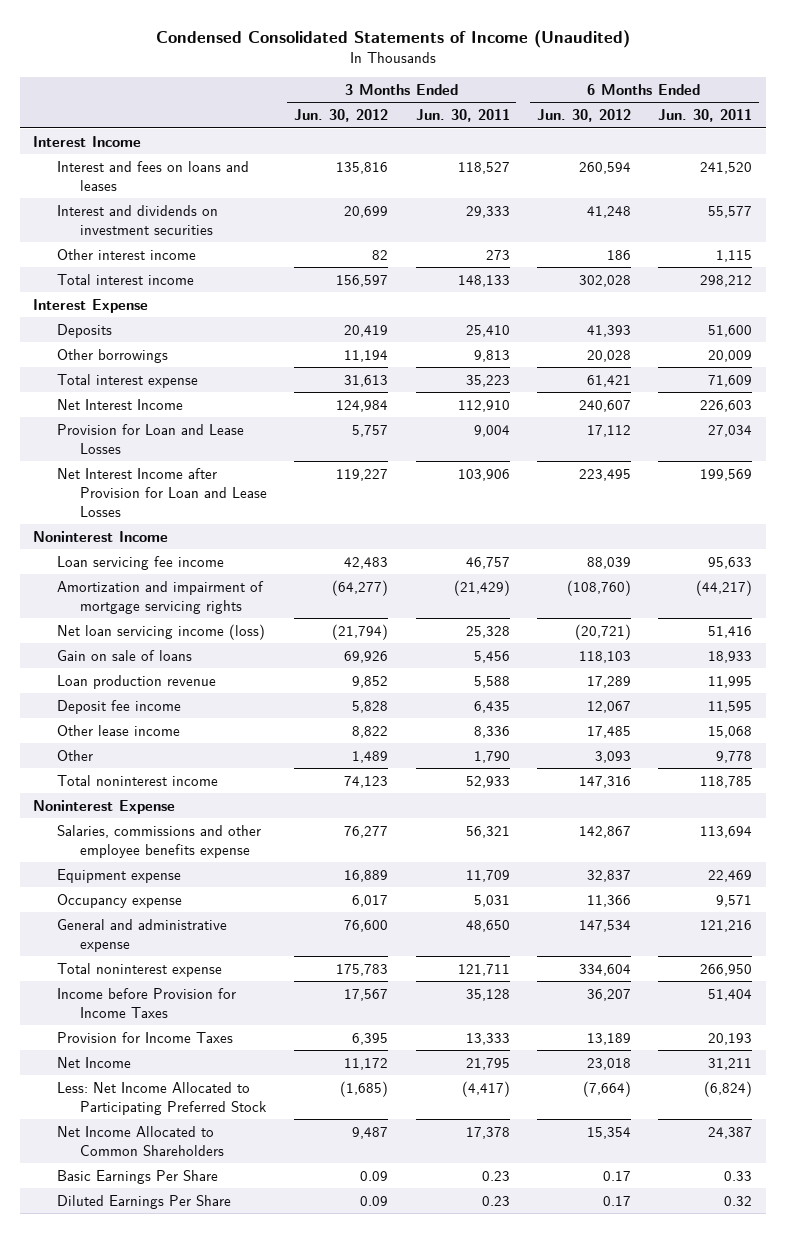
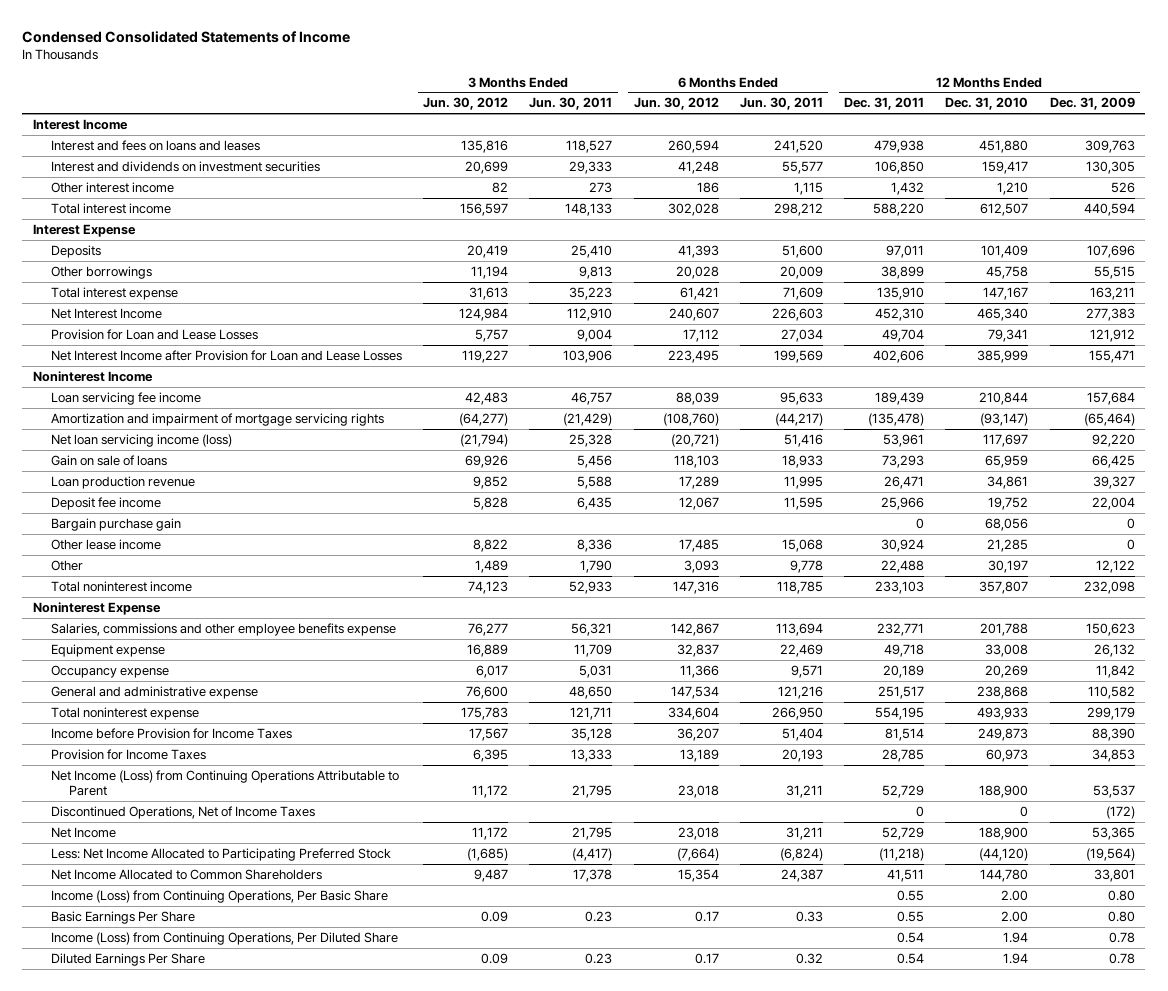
- Condensed Consolidated Statements of Income (Unaudited)
+ Condensed Consolidated Statements of Income
- | 3 Months Ended Jun. 30, 2012 | 3 Months Ended Jun. 30, 2011 | 6 Months Ended Jun. 30, 2012 | 6 Months Ended Jun. 30, 2011
+ | 3 Months Ended Jun. 30, 2012 | 3 Months Ended Jun. 30, 2011 | 6 Months Ended Jun. 30, 2012 | 6 Months Ended Jun. 30, 2011 | 12 Months Ended Dec. 31, 2011 | 12 Months Ended Dec. 31, 2010 | 12 Months Ended Dec. 31, 2009
+ Bargain purchase gain | | | | | 0 | 68,056 | 0
+ Net Income (Loss) from Continuing Operations Attributable to Parent | 11,172 | 21,795 | 23,018 | 31,211 | 52,729 | 188,900 | 53,537
+ Discontinued Operations, Net of Income Taxes | | | | | 0 | 0 | (172)
+ Income (Loss) from Continuing Operations, Per Basic Share | | | | | 0.55 | 2.00 | 0.80
+ Income (Loss) from Continuing Operations, Per Diluted Share | | | | | 0.54 | 1.94 | 0.78

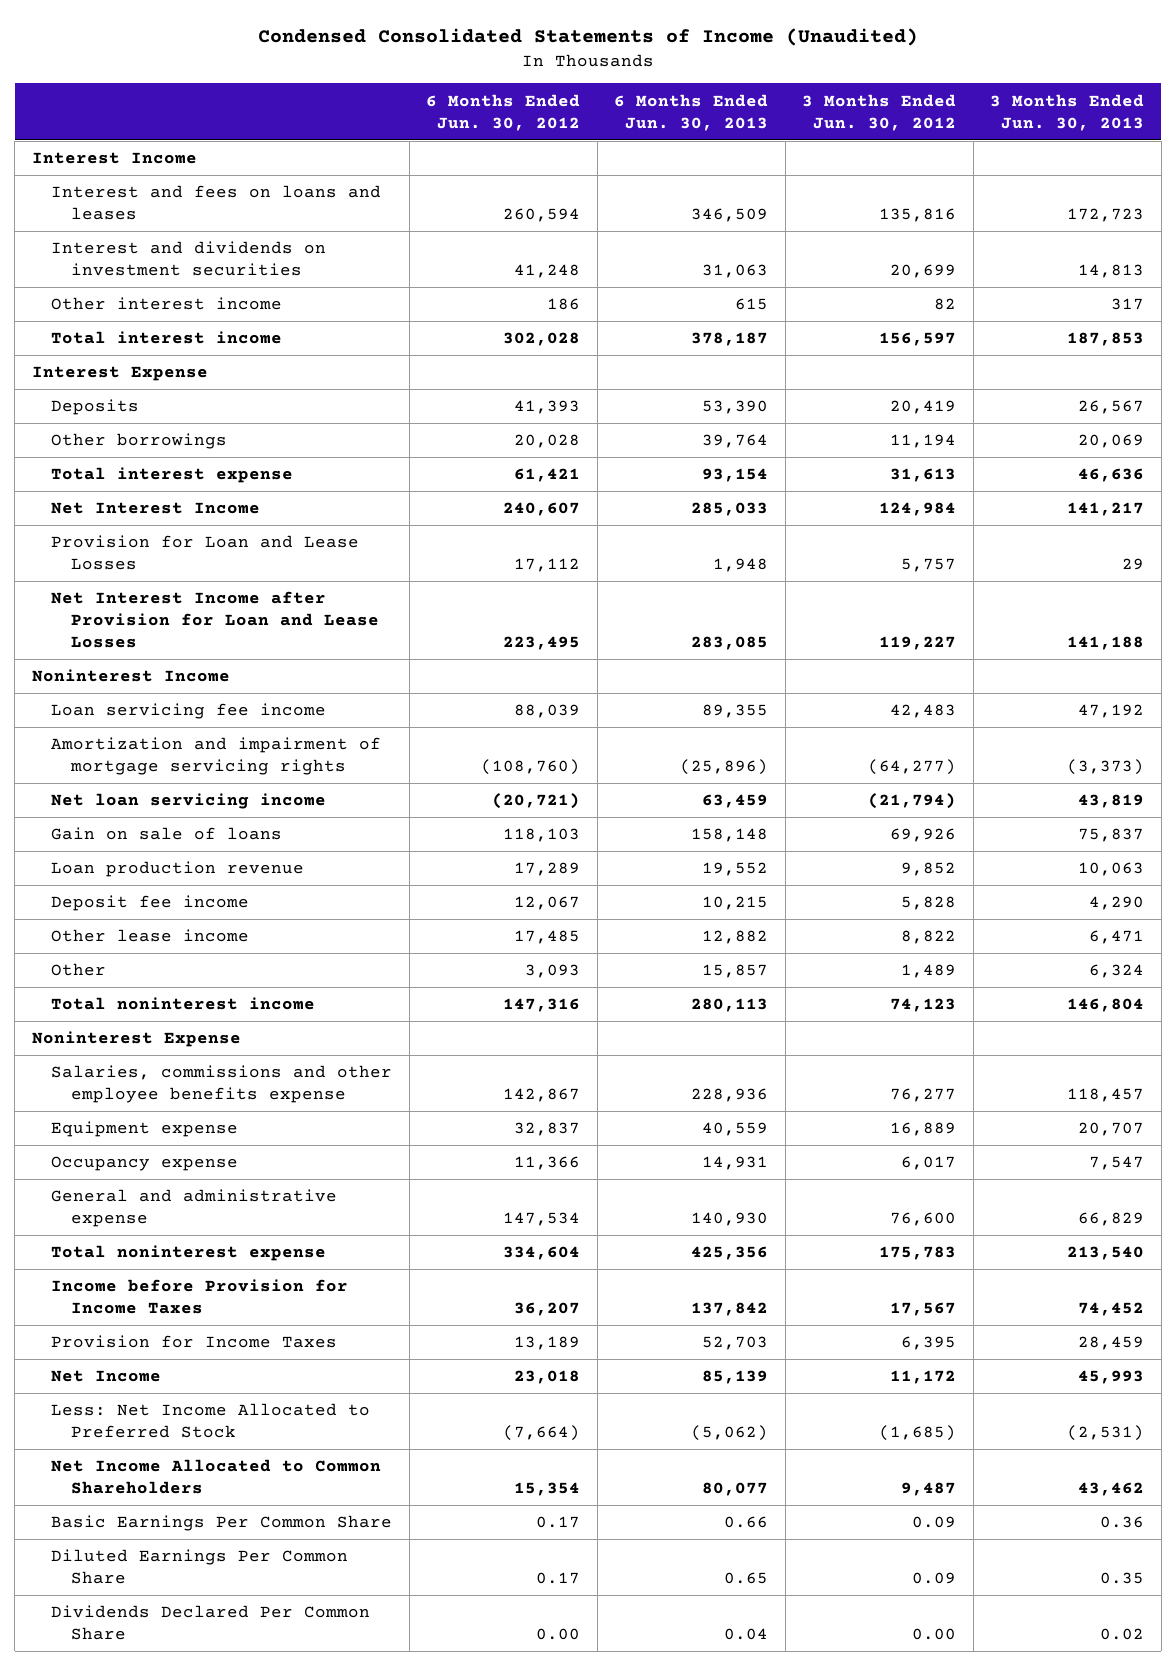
- Condensed Consolidated Statements of Income
+ Condensed Consolidated Statements of Income (Unaudited)
- | 3 Months Ended Jun. 30, 2012 | 3 Months Ended Jun. 30, 2011 | 6 Months Ended Jun. 30, 2012 | 6 Months Ended Jun. 30, 2011 | 12 Months Ended Dec. 31, 2011 | 12 Months Ended Dec. 31, 2010 | 12 Months Ended Dec. 31, 2009
+ | 6 Months Ended Jun. 30, 2012 | 6 Months Ended Jun. 30, 2013 | 3 Months Ended Jun. 30, 2012 | 3 Months Ended Jun. 30, 2013
- Net loan servicing income (loss) | (21,794) | 25,328 | (20,721) | 51,416 | 53,961 | 117,697 | 92,220
+ Net loan servicing income | (20,721) | 63,459 | (21,794) | 43,819
- Bargain purchase gain | | | | | 0 | 68,056 | 0
- Net Income (Loss) from Continuing Operations Attributable to Parent | 11,172 | 21,795 | 23,018 | 31,211 | 52,729 | 188,900 | 53,537
- Discontinued Operations, Net of Income Taxes | | | | | 0 | 0 | (172)
- Less: Net Income Allocated to Participating Preferred Stock | (1,685) | (4,417) | (7,664) | (6,824) | (11,218) | (44,120) | (19,564)
+ Less: Net Income Allocated to Preferred Stock | (7,664) | (5,062) | (1,685) | (2,531)
- Income (Loss) from Continuing Operations, Per Basic Share | | | | | 0.55 | 2.00 | 0.80
- Basic Earnings Per Share | 0.09 | 0.23 | 0.17 | 0.33 | 0.55 | 2.00 | 0.80
- Income (Loss) from Continuing Operations, Per Diluted Share | | | | | 0.54 | 1.94 | 0.78
- Diluted Earnings Per Share | 0.09 | 0.23 | 0.17 | 0.32 | 0.54 | 1.94 | 0.78
+ Basic Earnings Per Common Share | 0.17 | 0.66 | 0.09 | 0.36
+ Diluted Earnings Per Common Share | 0.17 | 0.65 | 0.09 | 0.35
+ Dividends Declared Per Common Share | 0.00 | 0.04 | 0.00 | 0.02

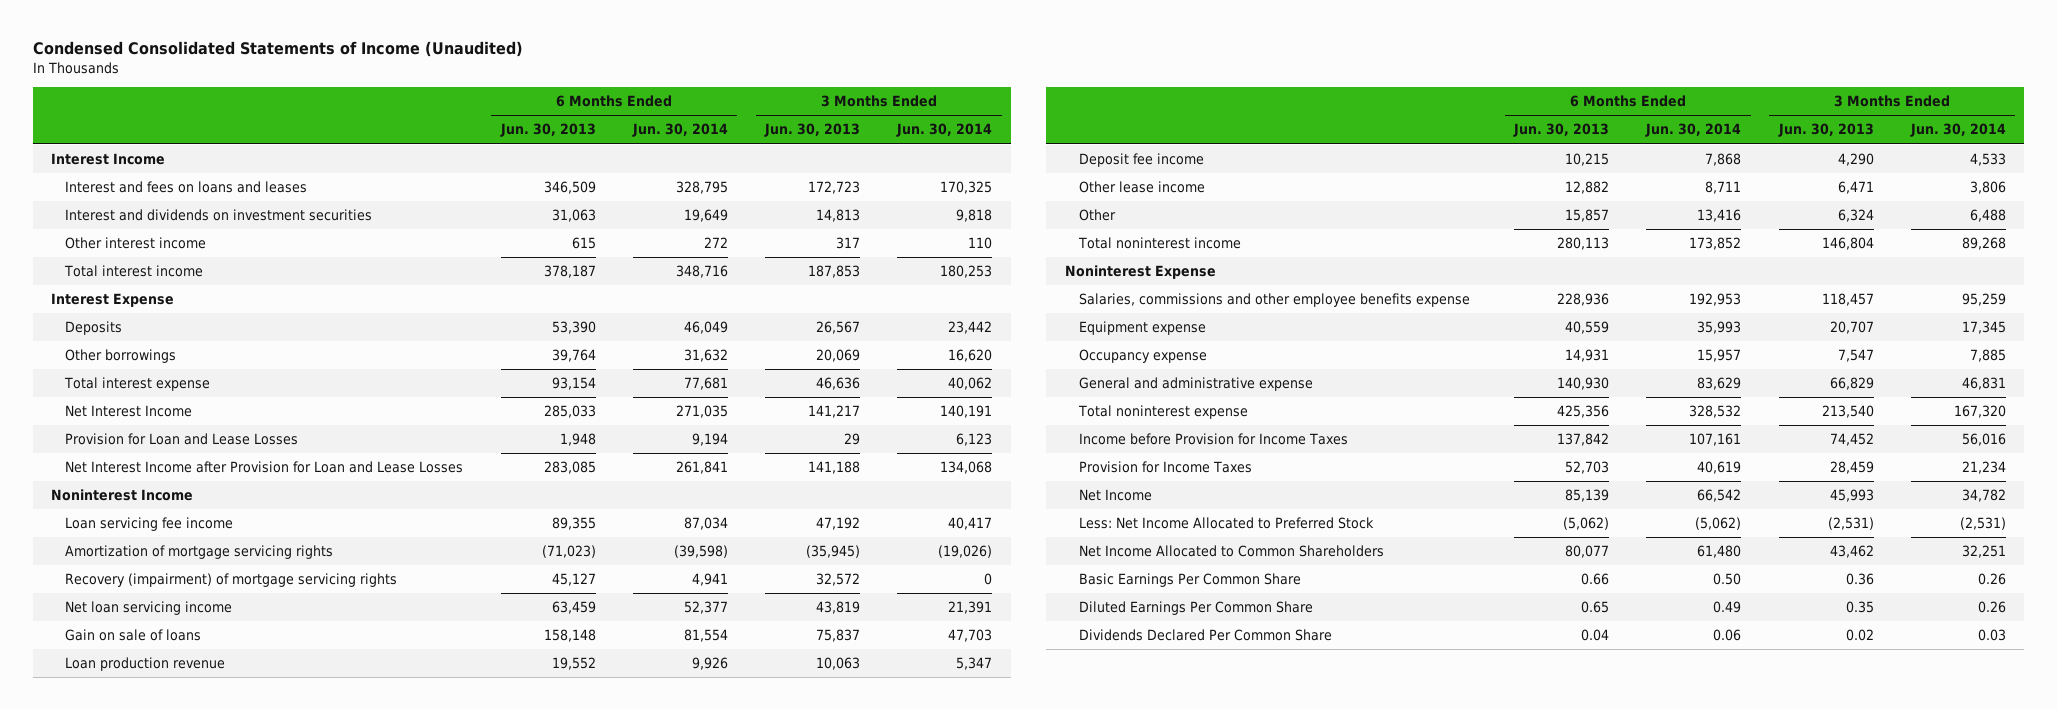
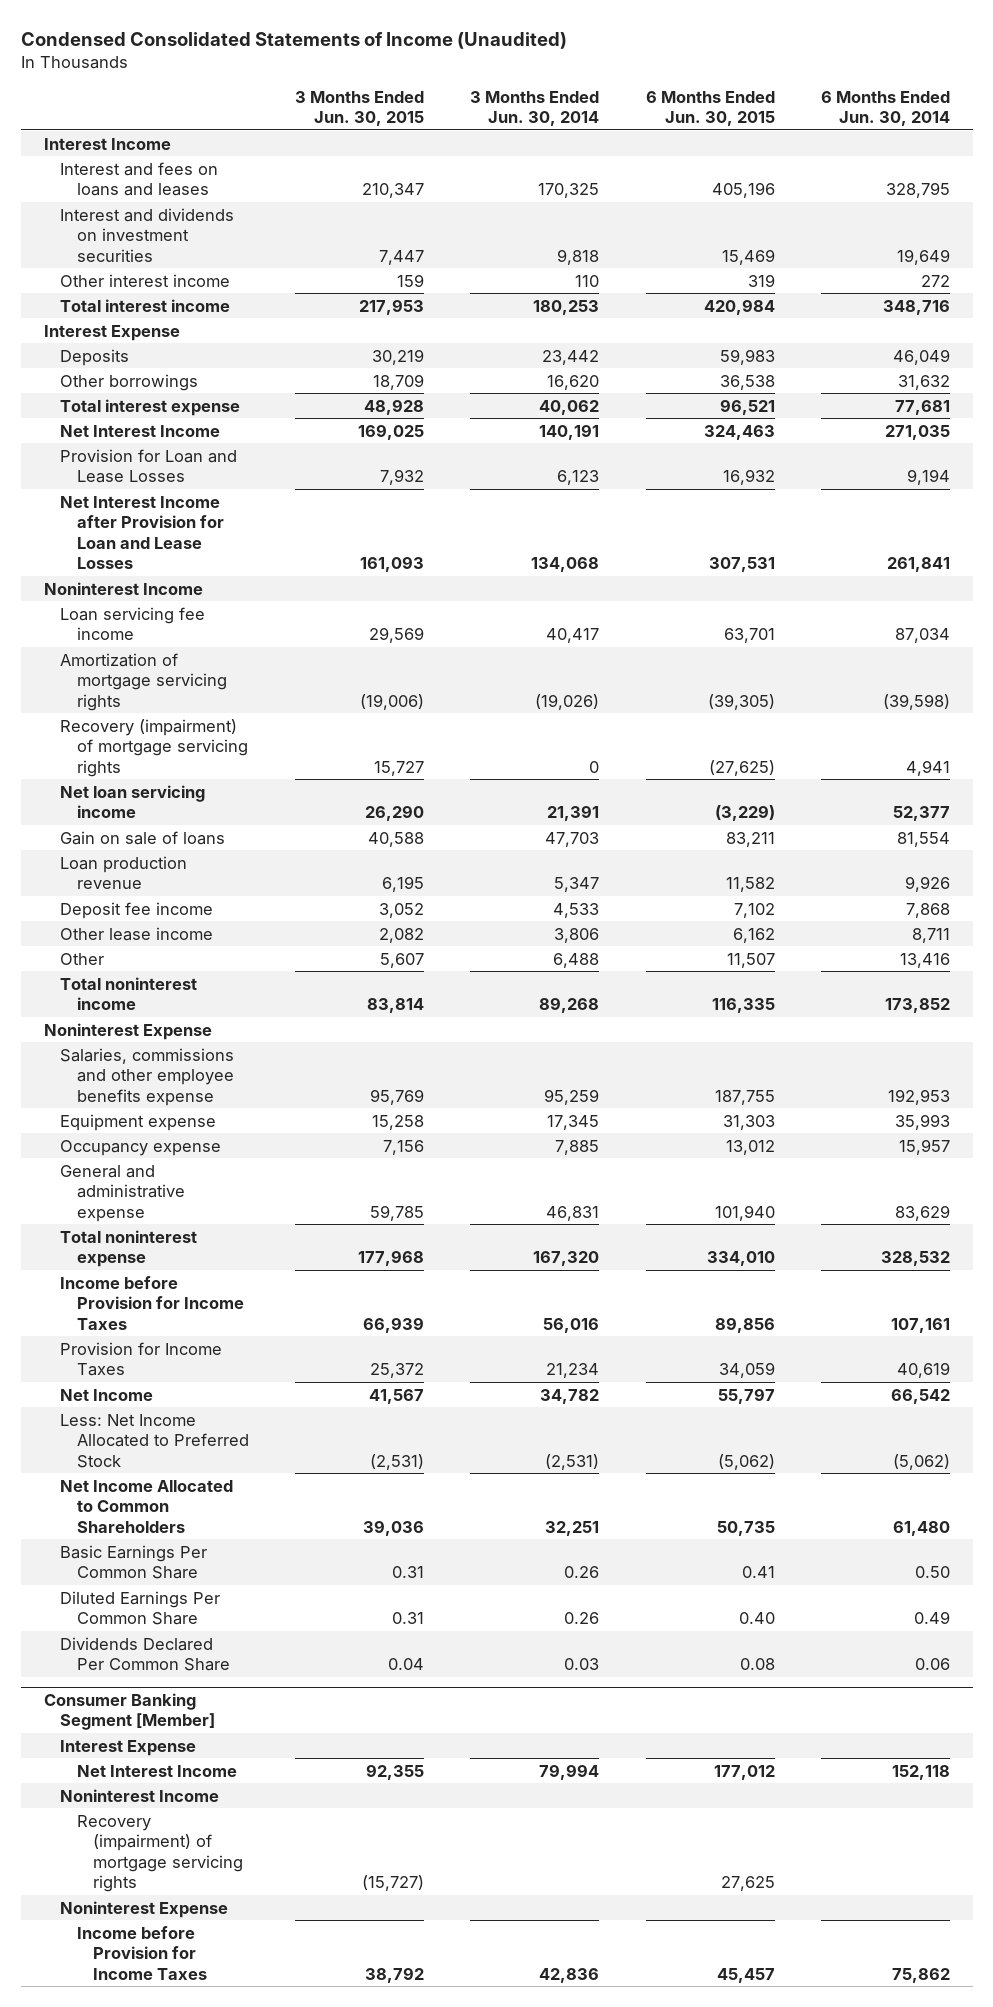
- | 6 Months Ended Jun. 30, 2013 | 6 Months Ended Jun. 30, 2014 | 3 Months Ended Jun. 30, 2013 | 3 Months Ended Jun. 30, 2014
+ | 3 Months Ended Jun. 30, 2015 | 3 Months Ended Jun. 30, 2014 | 6 Months Ended Jun. 30, 2015 | 6 Months Ended Jun. 30, 2014
+ Consumer Banking Segment [Member]
+ Interest Expense
+ Net Interest Income | 92,355 | 79,994 | 177,012 | 152,118
+ Noninterest Income
+ Recovery (impairment) of mortgage servicing rights | (15,727) | | 27,625 |
+ Noninterest Expense
+ Income before Provision for Income Taxes | 38,792 | 42,836 | 45,457 | 75,862

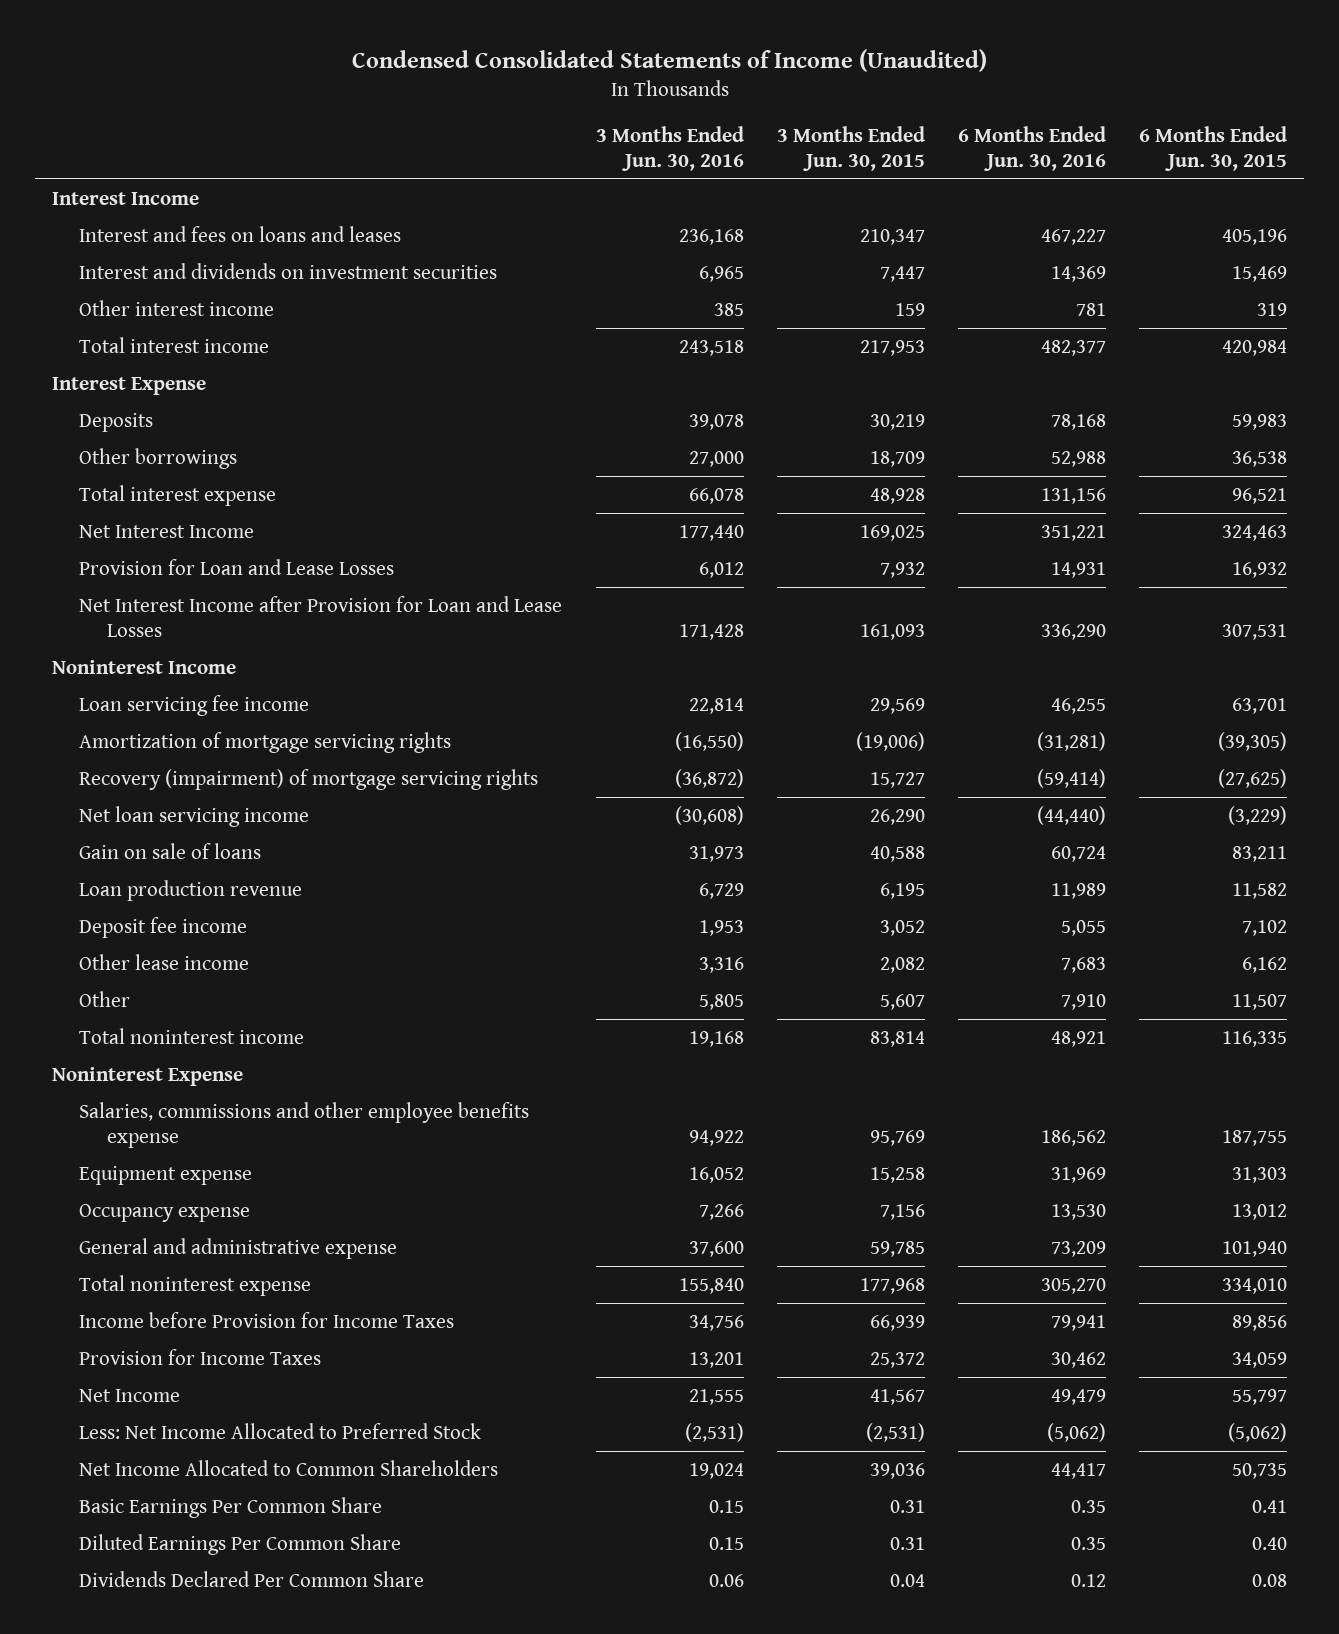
- | 3 Months Ended Jun. 30, 2015 | 3 Months Ended Jun. 30, 2014 | 6 Months Ended Jun. 30, 2015 | 6 Months Ended Jun. 30, 2014
+ | 3 Months Ended Jun. 30, 2016 | 3 Months Ended Jun. 30, 2015 | 6 Months Ended Jun. 30, 2016 | 6 Months Ended Jun. 30, 2015
- Consumer Banking Segment [Member]
- Interest Expense
- Net Interest Income | 92,355 | 79,994 | 177,012 | 152,118
- Noninterest Income
- Recovery (impairment) of mortgage servicing rights | (15,727) | | 27,625 |
- Noninterest Expense
- Income before Provision for Income Taxes | 38,792 | 42,836 | 45,457 | 75,862

